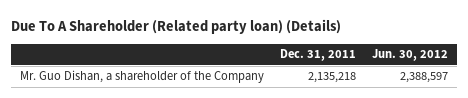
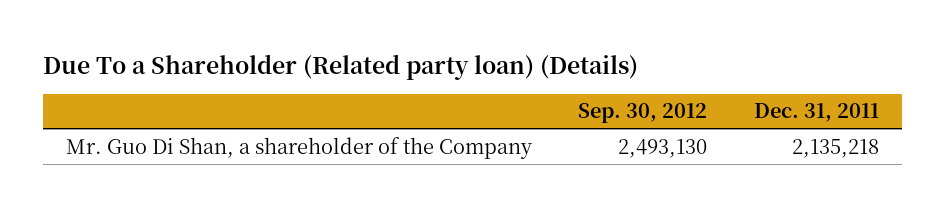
- Due To A Shareholder (Related party loan) (Details)
+ Due To a Shareholder (Related party loan) (Details)
- | Dec. 31, 2011 | Jun. 30, 2012
+ | Sep. 30, 2012 | Dec. 31, 2011
- Mr. Guo Dishan, a shareholder of the Company | 2,135,218 | 2,388,597
+ Mr. Guo Di Shan, a shareholder of the Company | 2,493,130 | 2,135,218

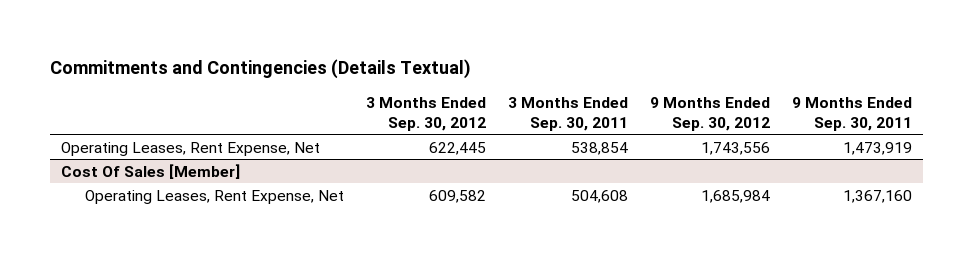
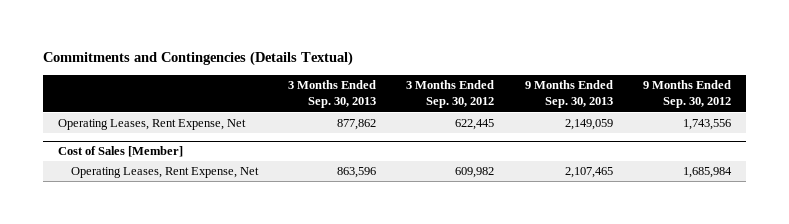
- | 3 Months Ended Sep. 30, 2012 | 3 Months Ended Sep. 30, 2011 | 9 Months Ended Sep. 30, 2012 | 9 Months Ended Sep. 30, 2011
+ | 3 Months Ended Sep. 30, 2013 | 3 Months Ended Sep. 30, 2012 | 9 Months Ended Sep. 30, 2013 | 9 Months Ended Sep. 30, 2012
- Cost Of Sales [Member]
- Operating Leases, Rent Expense, Net | 609,582 | 504,608 | 1,685,984 | 1,367,160
+ Cost of Sales [Member]
+ Operating Leases, Rent Expense, Net | 863,596 | 609,982 | 2,107,465 | 1,685,984

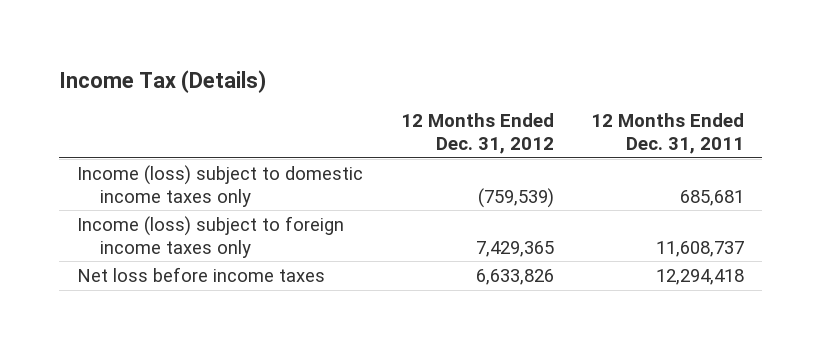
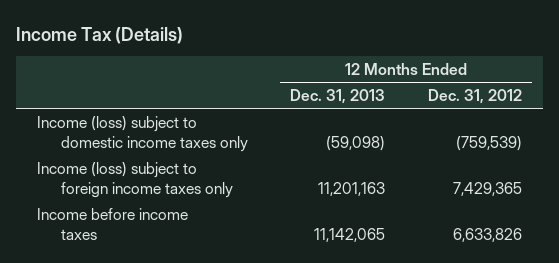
- | 12 Months Ended Dec. 31, 2012 | 12 Months Ended Dec. 31, 2011
+ | 12 Months Ended Dec. 31, 2013 | 12 Months Ended Dec. 31, 2012
- Net loss before income taxes | 6,633,826 | 12,294,418
+ Income before income taxes | 11,142,065 | 6,633,826

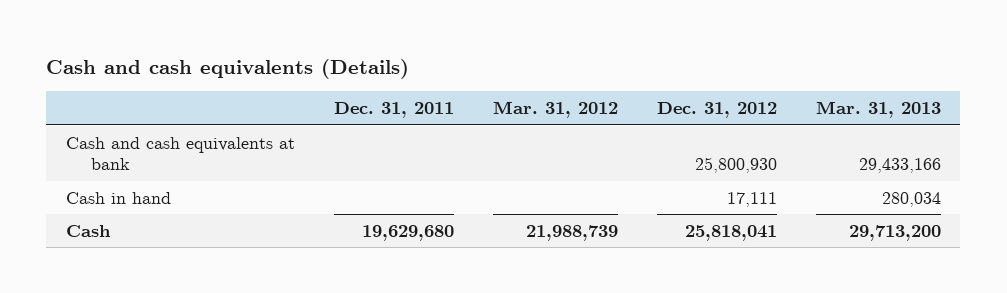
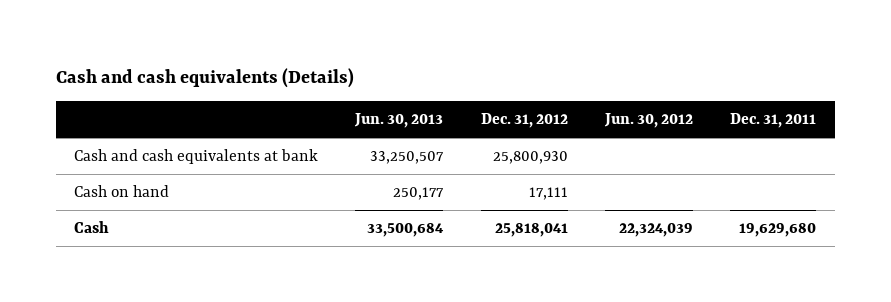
- | Dec. 31, 2011 | Mar. 31, 2012 | Dec. 31, 2012 | Mar. 31, 2013
+ | Jun. 30, 2013 | Dec. 31, 2012 | Jun. 30, 2012 | Dec. 31, 2011
- Cash in hand | | | 17,111 | 280,034
+ Cash on hand | 250,177 | 17,111 | |

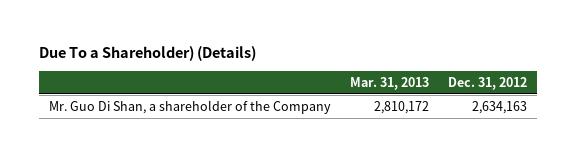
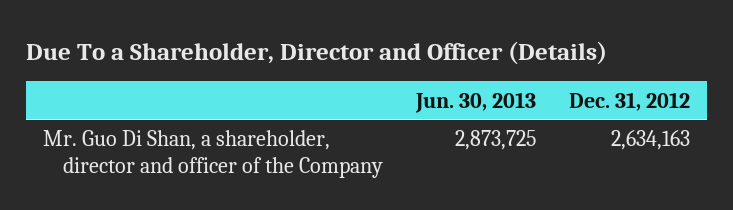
- Due To a Shareholder) (Details)
+ Due To a Shareholder, Director and Officer (Details)
- | Mar. 31, 2013 | Dec. 31, 2012
+ | Jun. 30, 2013 | Dec. 31, 2012
- Mr. Guo Di Shan, a shareholder of the Company | 2,810,172 | 2,634,163
+ Mr. Guo Di Shan, a shareholder, director and officer of the Company | 2,873,725 | 2,634,163

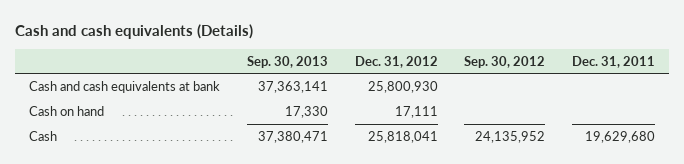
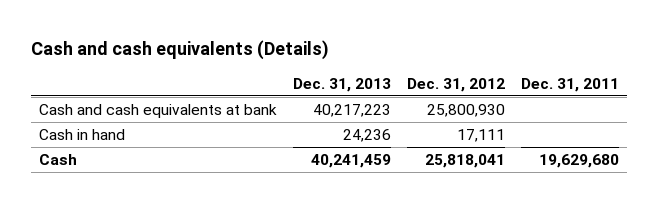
- | Sep. 30, 2013 | Dec. 31, 2012 | Sep. 30, 2012 | Dec. 31, 2011
+ | Dec. 31, 2013 | Dec. 31, 2012 | Dec. 31, 2011
- Cash on hand | 17,330 | 17,111 | |
+ Cash in hand | 24,236 | 17,111 |

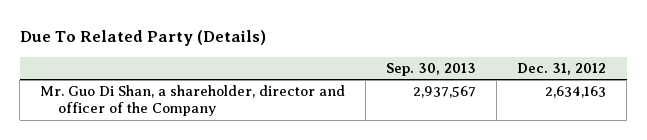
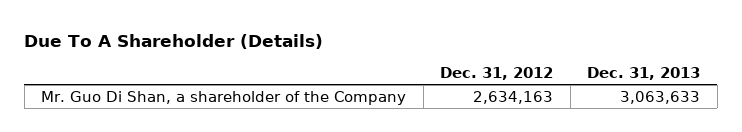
- Due To Related Party (Details)
+ Due To A Shareholder (Details)
- | Sep. 30, 2013 | Dec. 31, 2012
+ | Dec. 31, 2012 | Dec. 31, 2013
- Mr. Guo Di Shan, a shareholder, director and officer of the Company | 2,937,567 | 2,634,163
+ Mr. Guo Di Shan, a shareholder of the Company | 2,634,163 | 3,063,633

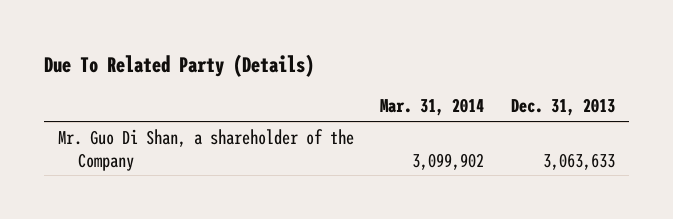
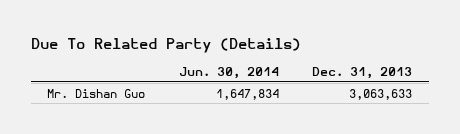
- | Mar. 31, 2014 | Dec. 31, 2013
+ | Jun. 30, 2014 | Dec. 31, 2013
- Mr. Guo Di Shan, a shareholder of the Company | 3,099,902 | 3,063,633
+ Mr. Dishan Guo | 1,647,834 | 3,063,633

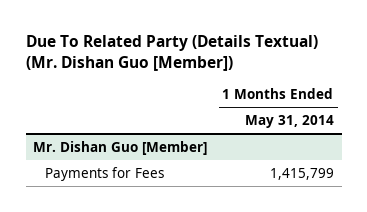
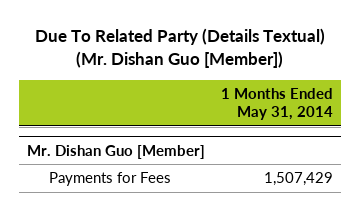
@ Mr. Dishan Guo [Member]
- Payments for Fees | 1,415,799
+ Payments for Fees | 1,507,429

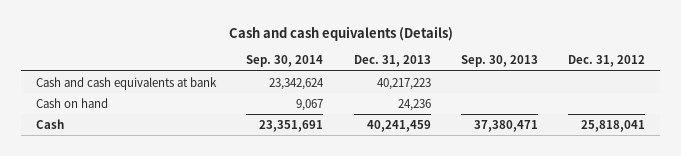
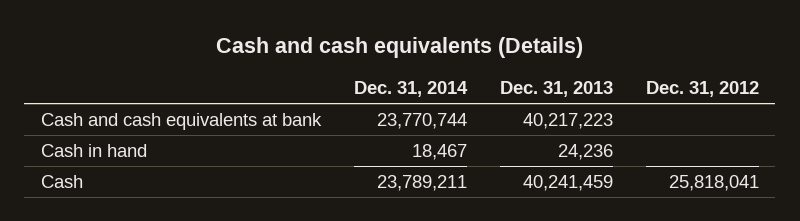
- | Sep. 30, 2014 | Dec. 31, 2013 | Sep. 30, 2013 | Dec. 31, 2012
+ | Dec. 31, 2014 | Dec. 31, 2013 | Dec. 31, 2012
- Cash on hand | 9,067 | 24,236 | |
+ Cash in hand | 18,467 | 24,236 |

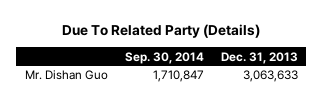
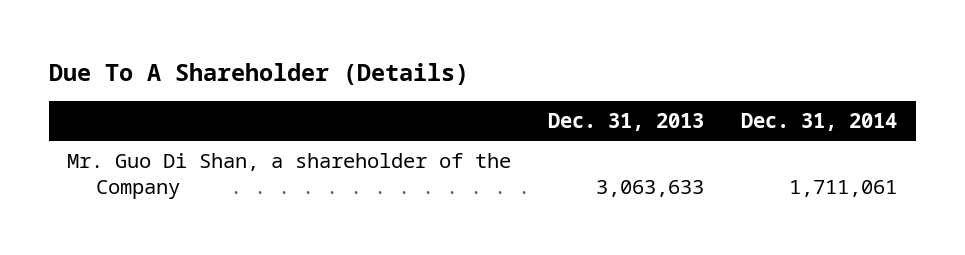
- Due To Related Party (Details)
+ Due To A Shareholder (Details)
- | Sep. 30, 2014 | Dec. 31, 2013
+ | Dec. 31, 2013 | Dec. 31, 2014
- Mr. Dishan Guo | 1,710,847 | 3,063,633
+ Mr. Guo Di Shan, a shareholder of the Company | 3,063,633 | 1,711,061

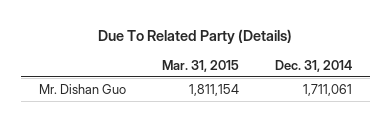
- Due To A Shareholder (Details)
+ Due To Related Party (Details)
- | Dec. 31, 2013 | Dec. 31, 2014
+ | Mar. 31, 2015 | Dec. 31, 2014
- Mr. Guo Di Shan, a shareholder of the Company | 3,063,633 | 1,711,061
+ Mr. Dishan Guo | 1,811,154 | 1,711,061

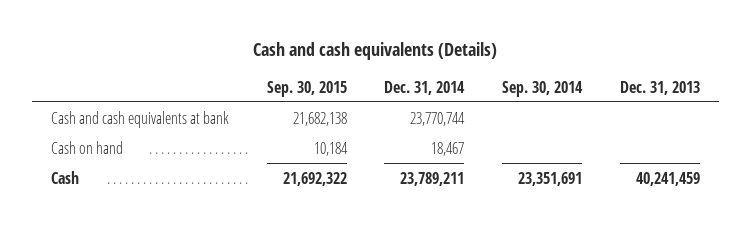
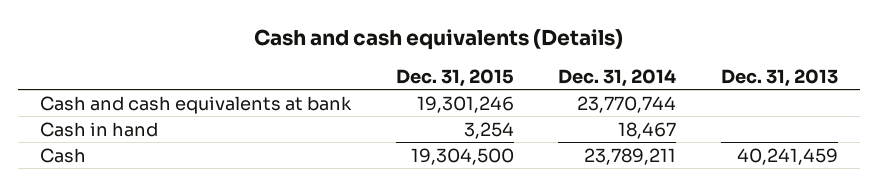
- | Sep. 30, 2015 | Dec. 31, 2014 | Sep. 30, 2014 | Dec. 31, 2013
+ | Dec. 31, 2015 | Dec. 31, 2014 | Dec. 31, 2013
- Cash on hand | 10,184 | 18,467 | |
+ Cash in hand | 3,254 | 18,467 |

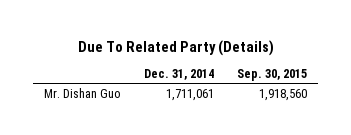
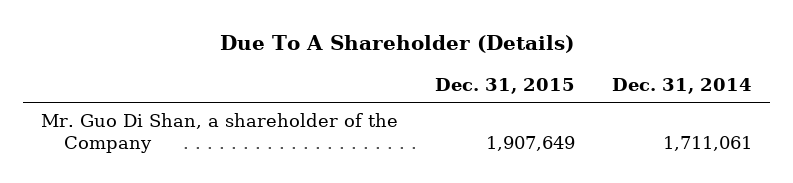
- Due To Related Party (Details)
+ Due To A Shareholder (Details)
- | Dec. 31, 2014 | Sep. 30, 2015
+ | Dec. 31, 2015 | Dec. 31, 2014
- Mr. Dishan Guo | 1,711,061 | 1,918,560
+ Mr. Guo Di Shan, a shareholder of the Company | 1,907,649 | 1,711,061

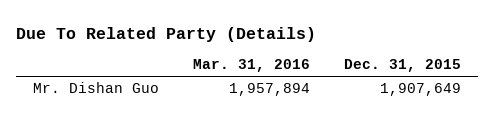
- Due To A Shareholder (Details)
+ Due To Related Party (Details)
- | Dec. 31, 2015 | Dec. 31, 2014
+ | Mar. 31, 2016 | Dec. 31, 2015
- Mr. Guo Di Shan, a shareholder of the Company | 1,907,649 | 1,711,061
+ Mr. Dishan Guo | 1,957,894 | 1,907,649

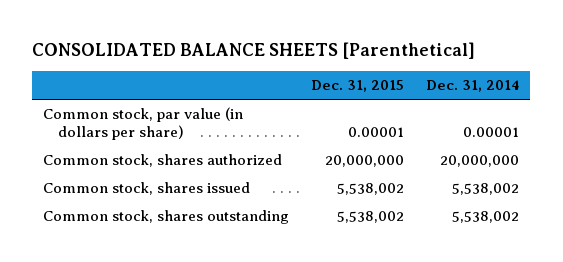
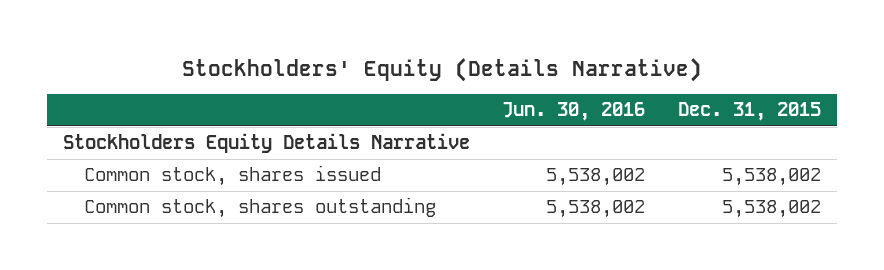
- CONSOLIDATED BALANCE SHEETS [Parenthetical]
+ Stockholders' Equity (Details Narrative)
- | Dec. 31, 2015 | Dec. 31, 2014
+ | Jun. 30, 2016 | Dec. 31, 2015
- Common stock, par value (in dollars per share) | 0.00001 | 0.00001
- Common stock, shares authorized | 20,000,000 | 20,000,000
+ Stockholders Equity Details Narrative

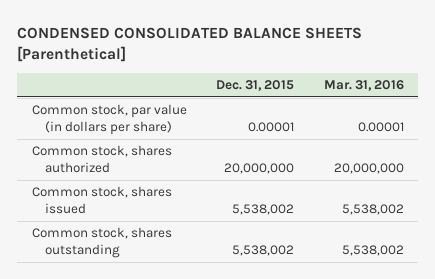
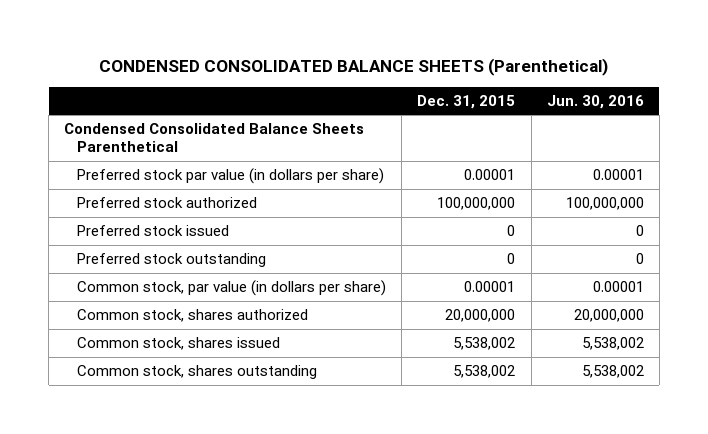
- CONDENSED CONSOLIDATED BALANCE SHEETS [Parenthetical]
+ CONDENSED CONSOLIDATED BALANCE SHEETS (Parenthetical)
- | Dec. 31, 2015 | Mar. 31, 2016
+ | Dec. 31, 2015 | Jun. 30, 2016
+ Condensed Consolidated Balance Sheets Parenthetical
+ Preferred stock par value (in dollars per share) | 0.00001 | 0.00001
+ Preferred stock authorized | 100,000,000 | 100,000,000
+ Preferred stock issued | 0 | 0
+ Preferred stock outstanding | 0 | 0

